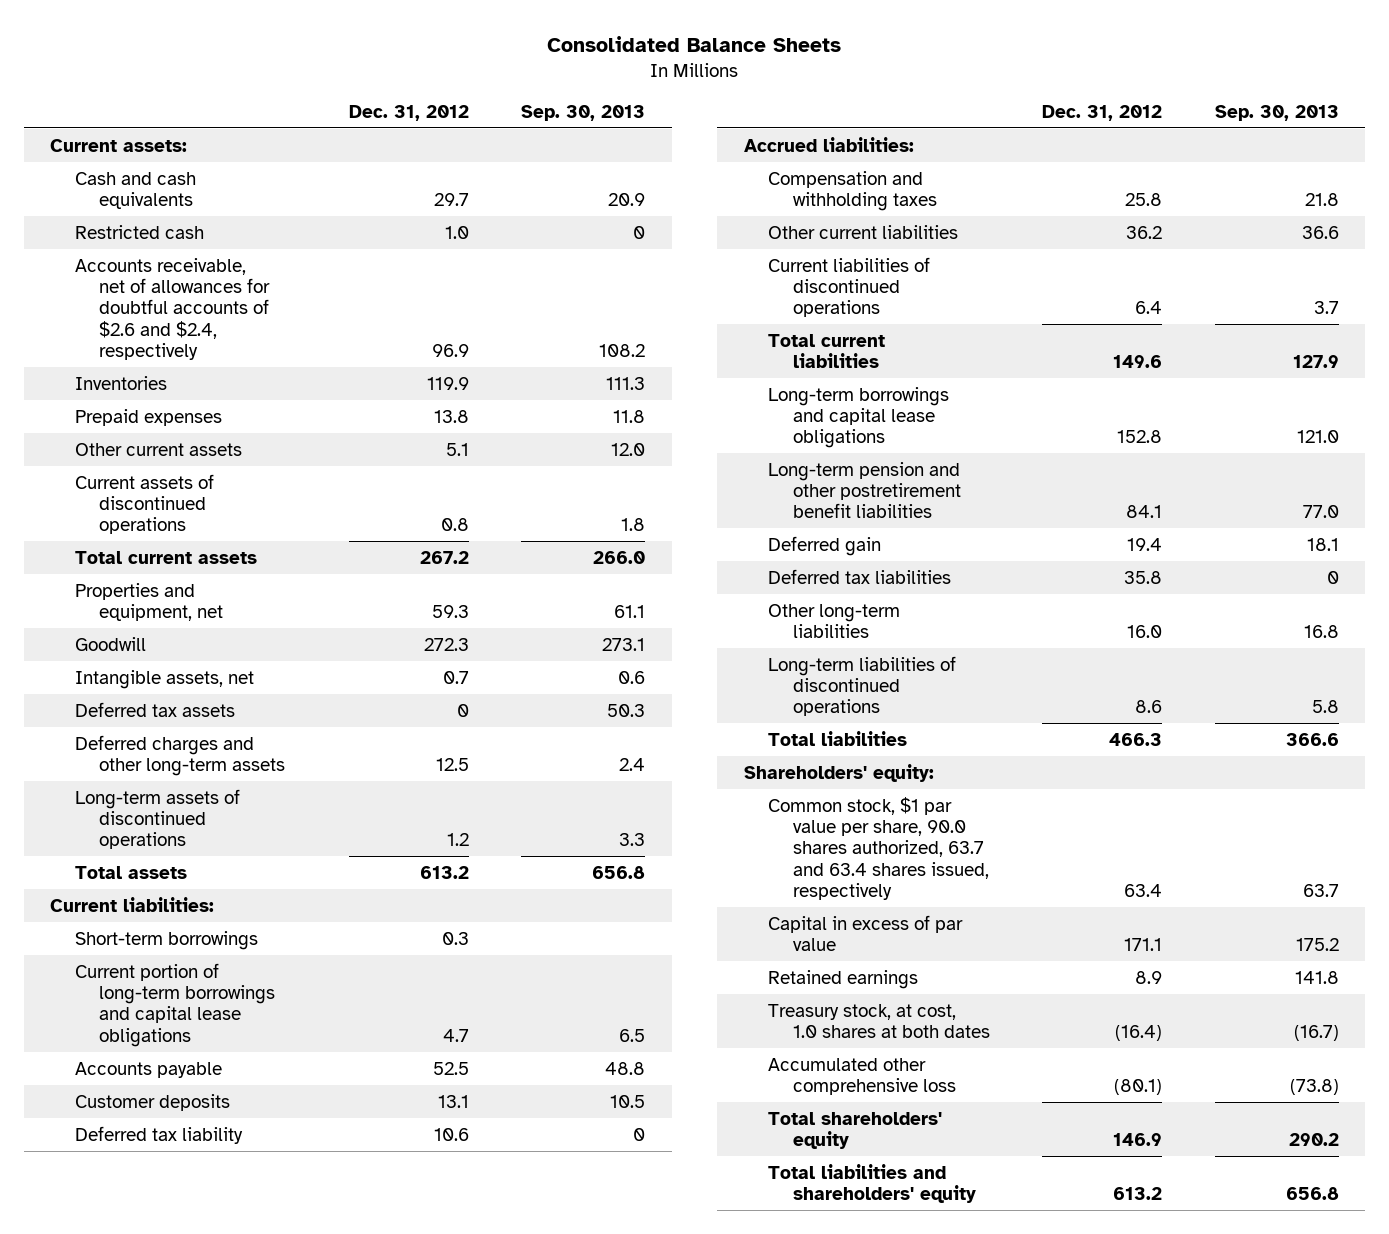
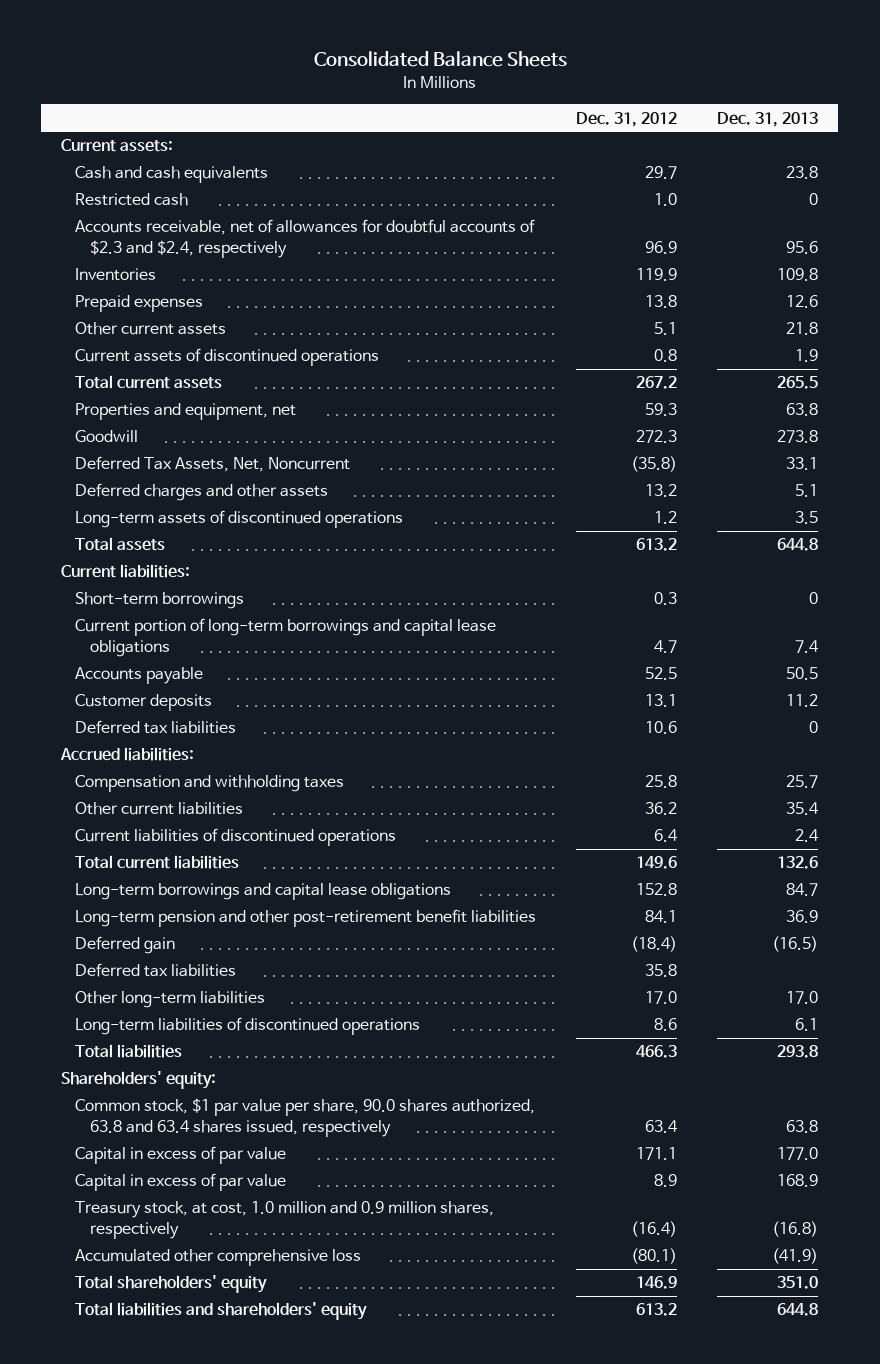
- | Dec. 31, 2012 | Sep. 30, 2013
+ | Dec. 31, 2012 | Dec. 31, 2013
- Accounts receivable, net of allowances for doubtful accounts of $2.6 and $2.4, respectively | 96.9 | 108.2
+ Accounts receivable, net of allowances for doubtful accounts of $2.3 and $2.4, respectively | 96.9 | 95.6
- Intangible assets, net | 0.7 | 0.6
- Deferred tax assets | 0 | 50.3
- Deferred charges and other long-term assets | 12.5 | 2.4
+ Deferred Tax Assets, Net, Noncurrent | (35.8) | 33.1
+ Deferred charges and other assets | 13.2 | 5.1
- Deferred tax liability | 10.6 | 0
+ Deferred tax liabilities | 10.6 | 0
- Long-term pension and other postretirement benefit liabilities | 84.1 | 77.0
- Deferred gain | 19.4 | 18.1
+ Long-term pension and other post-retirement benefit liabilities | 84.1 | 36.9
+ Deferred gain | (18.4) | (16.5)
- Other long-term liabilities | 16.0 | 16.8
+ Other long-term liabilities | 17.0 | 17.0
- Common stock, $1 par value per share, 90.0 shares authorized, 63.7 and 63.4 shares issued, respectively | 63.4 | 63.7
+ Common stock, $1 par value per share, 90.0 shares authorized, 63.8 and 63.4 shares issued, respectively | 63.4 | 63.8
- Retained earnings | 8.9 | 141.8
- Treasury stock, at cost, 1.0 shares at both dates | (16.4) | (16.7)
+ Capital in excess of par value | 8.9 | 168.9
+ Treasury stock, at cost, 1.0 million and 0.9 million shares, respectively | (16.4) | (16.8)

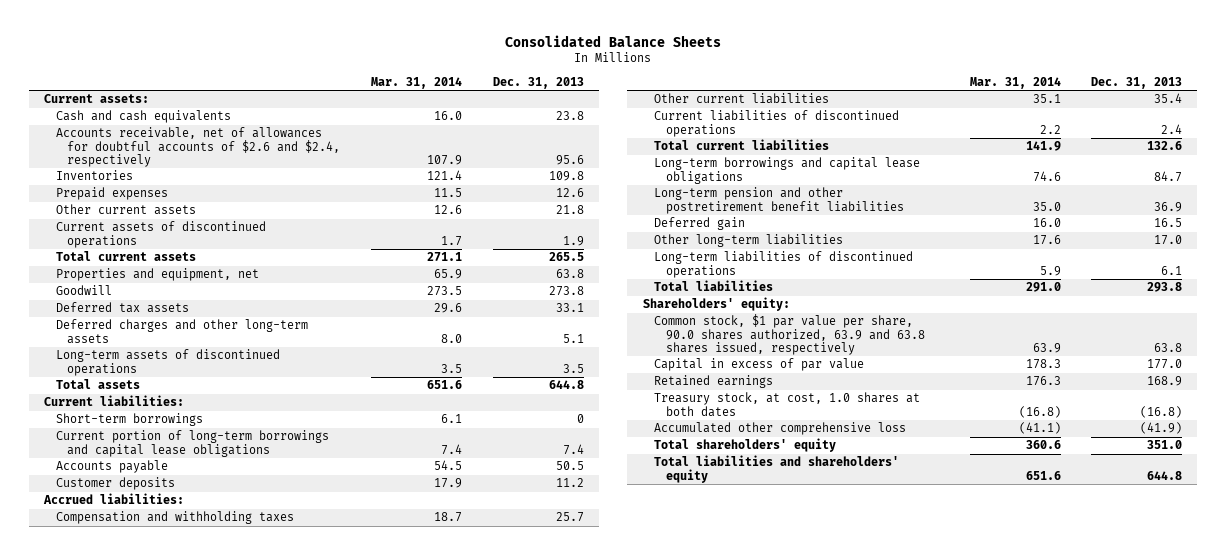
- | Dec. 31, 2012 | Dec. 31, 2013
+ | Mar. 31, 2014 | Dec. 31, 2013
- Restricted cash | 1.0 | 0
- Accounts receivable, net of allowances for doubtful accounts of $2.3 and $2.4, respectively | 96.9 | 95.6
+ Accounts receivable, net of allowances for doubtful accounts of $2.6 and $2.4, respectively | 107.9 | 95.6
- Deferred Tax Assets, Net, Noncurrent | (35.8) | 33.1
- Deferred charges and other assets | 13.2 | 5.1
+ Deferred tax assets | 29.6 | 33.1
+ Deferred charges and other long-term assets | 8.0 | 5.1
- Deferred tax liabilities | 10.6 | 0
- Long-term pension and other post-retirement benefit liabilities | 84.1 | 36.9
- Deferred gain | (18.4) | (16.5)
- Deferred tax liabilities | 35.8 |
+ Long-term pension and other postretirement benefit liabilities | 35.0 | 36.9
+ Deferred gain | 16.0 | 16.5
- Common stock, $1 par value per share, 90.0 shares authorized, 63.8 and 63.4 shares issued, respectively | 63.4 | 63.8
+ Common stock, $1 par value per share, 90.0 shares authorized, 63.9 and 63.8 shares issued, respectively | 63.9 | 63.8
- Capital in excess of par value | 8.9 | 168.9
- Treasury stock, at cost, 1.0 million and 0.9 million shares, respectively | (16.4) | (16.8)
+ Retained earnings | 176.3 | 168.9
+ Treasury stock, at cost, 1.0 shares at both dates | (16.8) | (16.8)

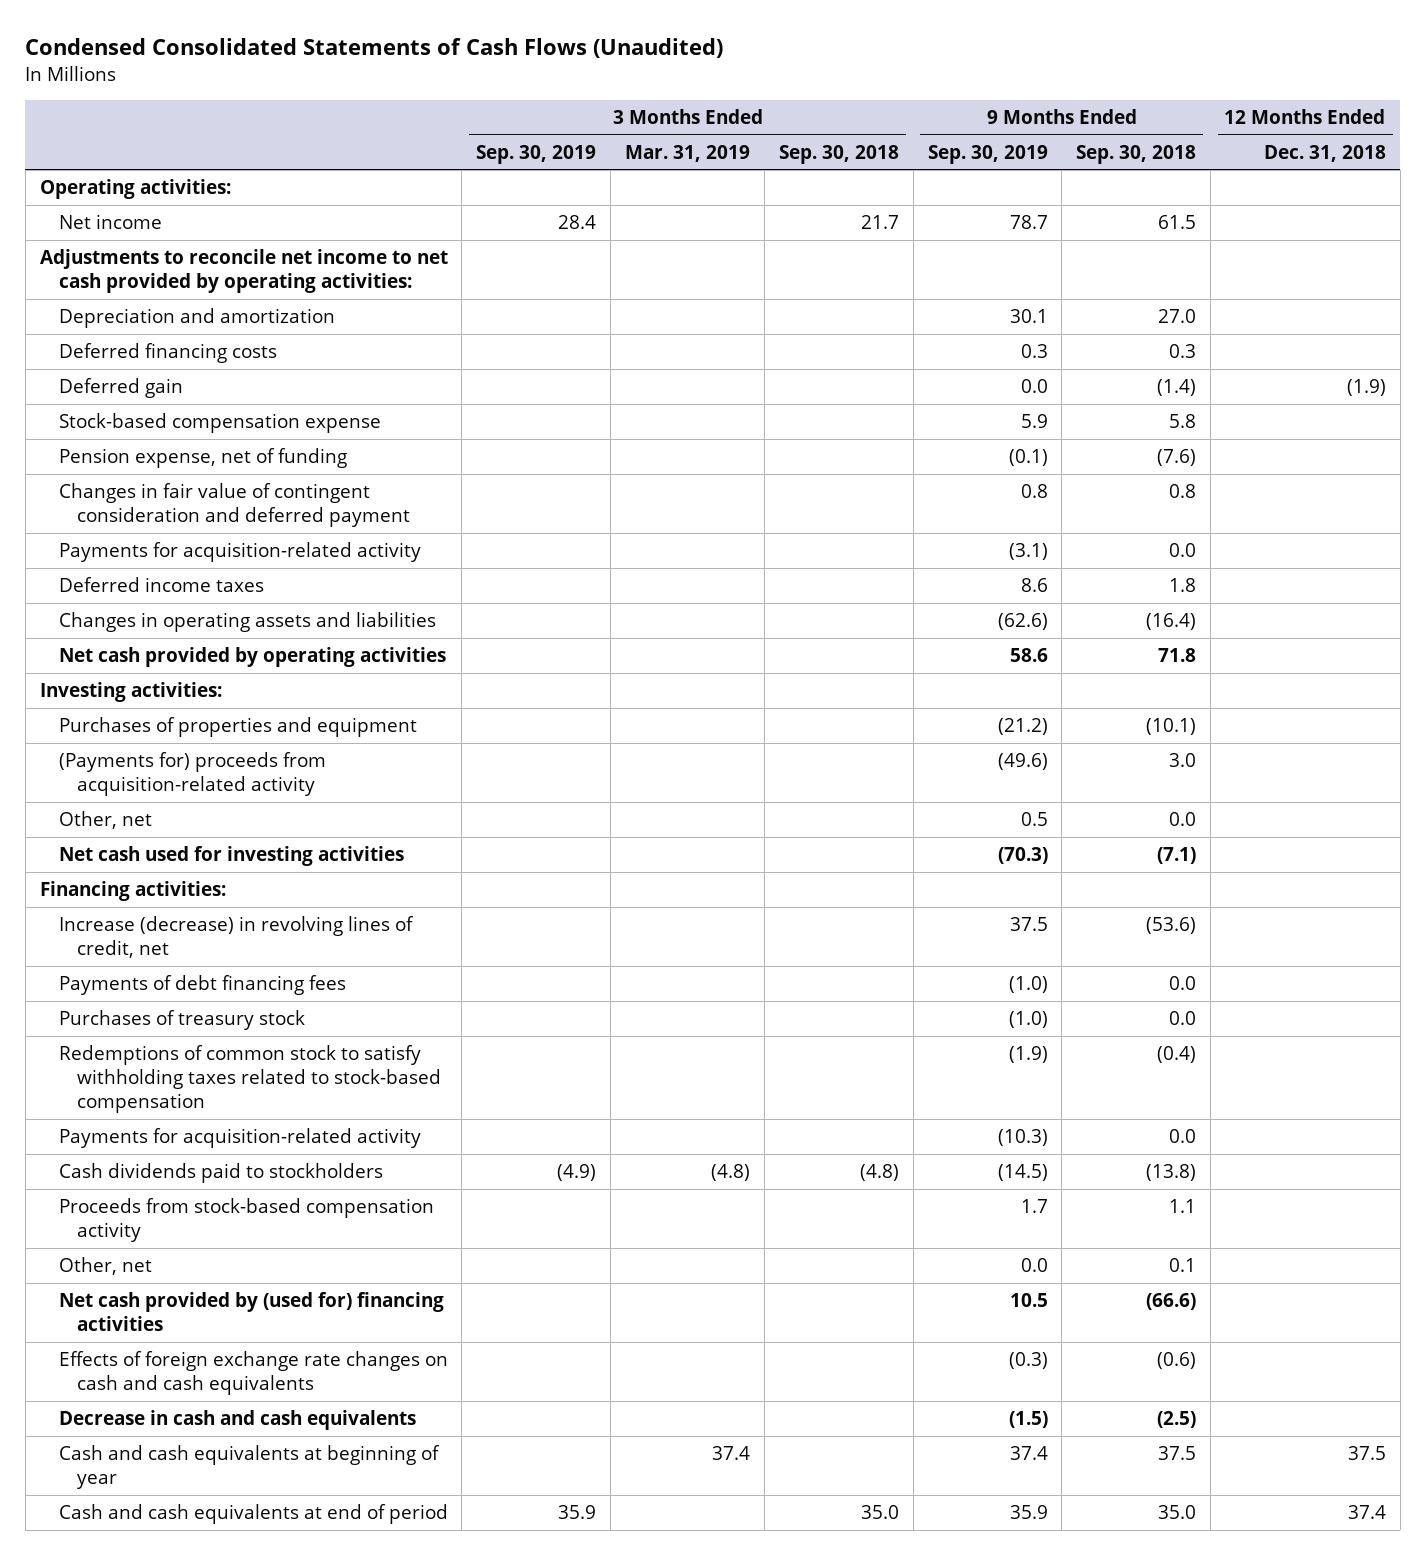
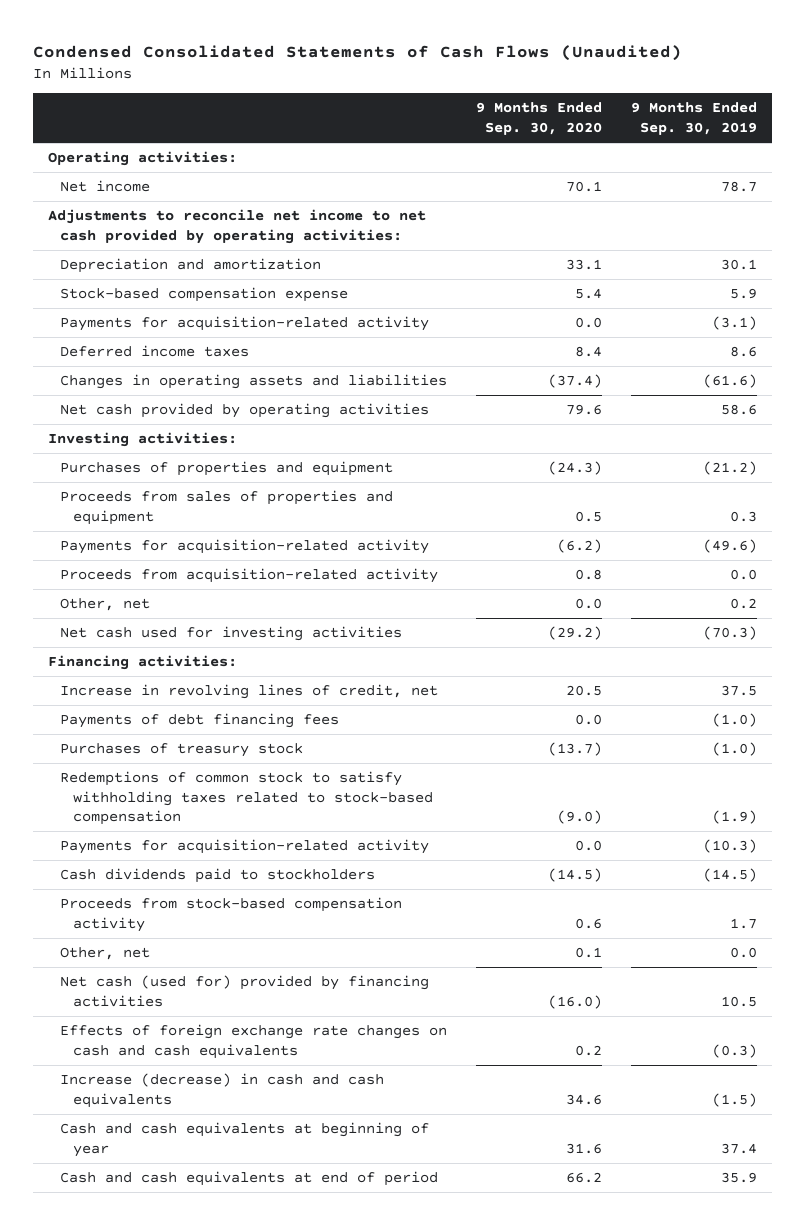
- | 3 Months Ended Sep. 30, 2019 | 3 Months Ended Mar. 31, 2019 | 3 Months Ended Sep. 30, 2018 | 9 Months Ended Sep. 30, 2019 | 9 Months Ended Sep. 30, 2018 | 12 Months Ended Dec. 31, 2018
+ | 9 Months Ended Sep. 30, 2020 | 9 Months Ended Sep. 30, 2019
- Deferred financing costs | | | | 0.3 | 0.3 |
- Deferred gain | | | | 0.0 | (1.4) | (1.9)
- Pension expense, net of funding | | | | (0.1) | (7.6) |
- Changes in fair value of contingent consideration and deferred payment | | | | 0.8 | 0.8 |
- Changes in operating assets and liabilities | | | | (62.6) | (16.4) |
+ Changes in operating assets and liabilities | (37.4) | (61.6)
- (Payments for) proceeds from acquisition-related activity | | | | (49.6) | 3.0 |
- Other, net | | | | 0.5 | 0.0 |
+ Proceeds from sales of properties and equipment | 0.5 | 0.3
+ Payments for acquisition-related activity | (6.2) | (49.6)
+ Proceeds from acquisition-related activity | 0.8 | 0.0
+ Other, net | 0.0 | 0.2
- Increase (decrease) in revolving lines of credit, net | | | | 37.5 | (53.6) |
+ Increase in revolving lines of credit, net | 20.5 | 37.5
- Net cash provided by (used for) financing activities | | | | 10.5 | (66.6) |
+ Net cash (used for) provided by financing activities | (16.0) | 10.5
- Decrease in cash and cash equivalents | | | | (1.5) | (2.5) |
+ Increase (decrease) in cash and cash equivalents | 34.6 | (1.5)

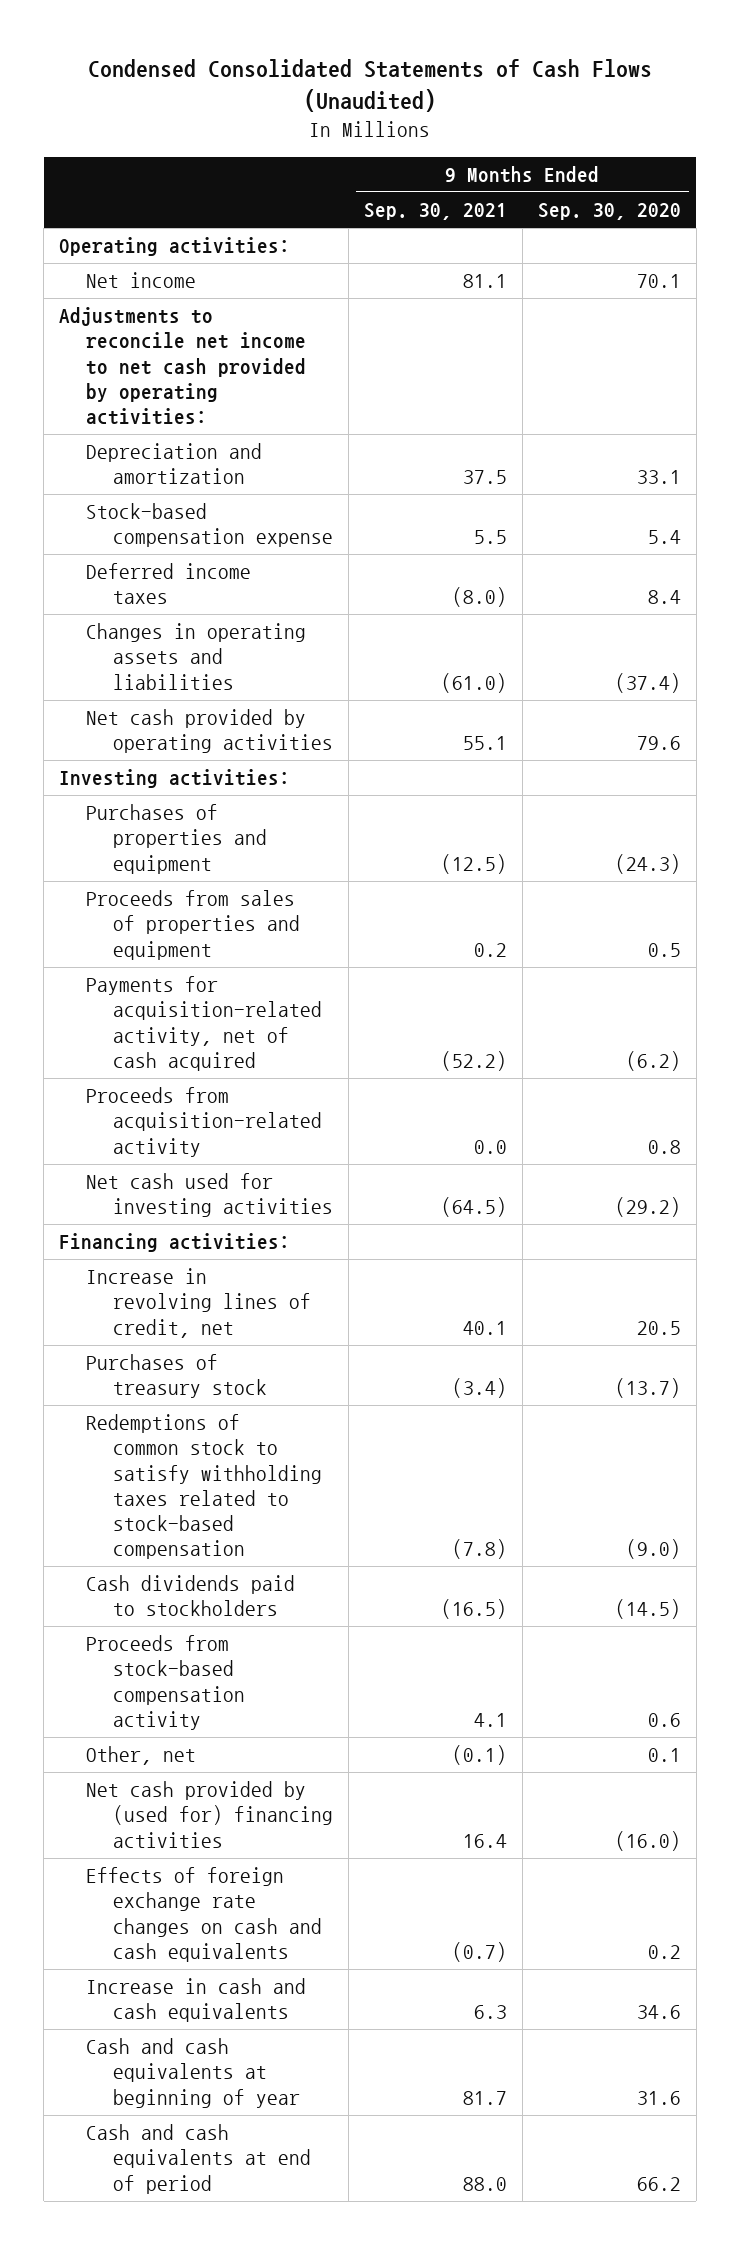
- | 9 Months Ended Sep. 30, 2020 | 9 Months Ended Sep. 30, 2019
+ | 9 Months Ended Sep. 30, 2021 | 9 Months Ended Sep. 30, 2020
- Payments for acquisition-related activity | 0.0 | (3.1)
- Payments for acquisition-related activity | (6.2) | (49.6)
+ Payments for acquisition-related activity, net of cash acquired | (52.2) | (6.2)
- Other, net | 0.0 | 0.2
- Payments of debt financing fees | 0.0 | (1.0)
- Payments for acquisition-related activity | 0.0 | (10.3)
- Net cash (used for) provided by financing activities | (16.0) | 10.5
+ Net cash provided by (used for) financing activities | 16.4 | (16.0)
- Increase (decrease) in cash and cash equivalents | 34.6 | (1.5)
+ Increase in cash and cash equivalents | 6.3 | 34.6

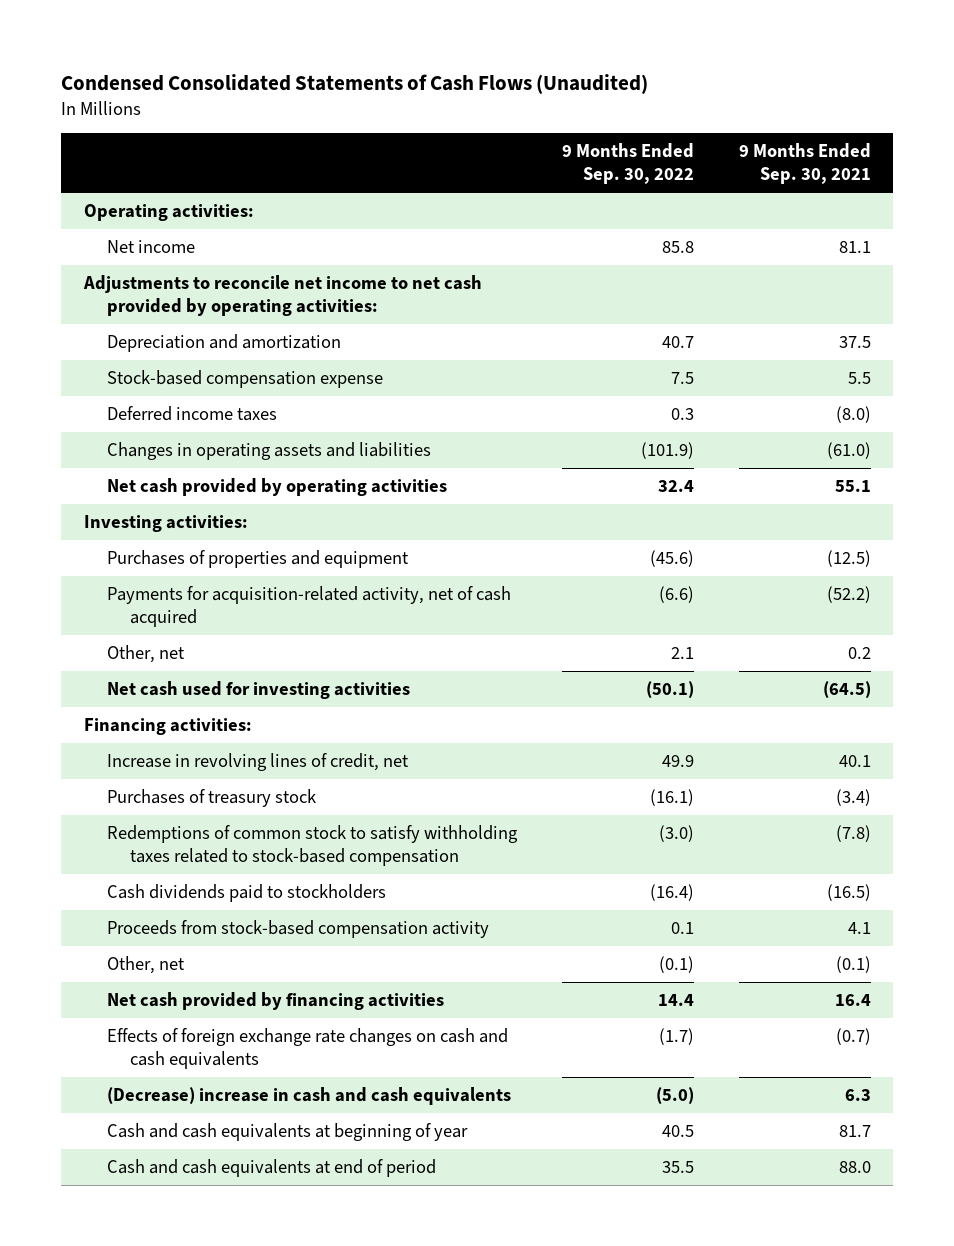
- | 9 Months Ended Sep. 30, 2021 | 9 Months Ended Sep. 30, 2020
+ | 9 Months Ended Sep. 30, 2022 | 9 Months Ended Sep. 30, 2021
- Proceeds from sales of properties and equipment | 0.2 | 0.5
- Proceeds from acquisition-related activity | 0.0 | 0.8
+ Other, net | 2.1 | 0.2
- Net cash provided by (used for) financing activities | 16.4 | (16.0)
+ Net cash provided by financing activities | 14.4 | 16.4
- Increase in cash and cash equivalents | 6.3 | 34.6
+ (Decrease) increase in cash and cash equivalents | (5.0) | 6.3

